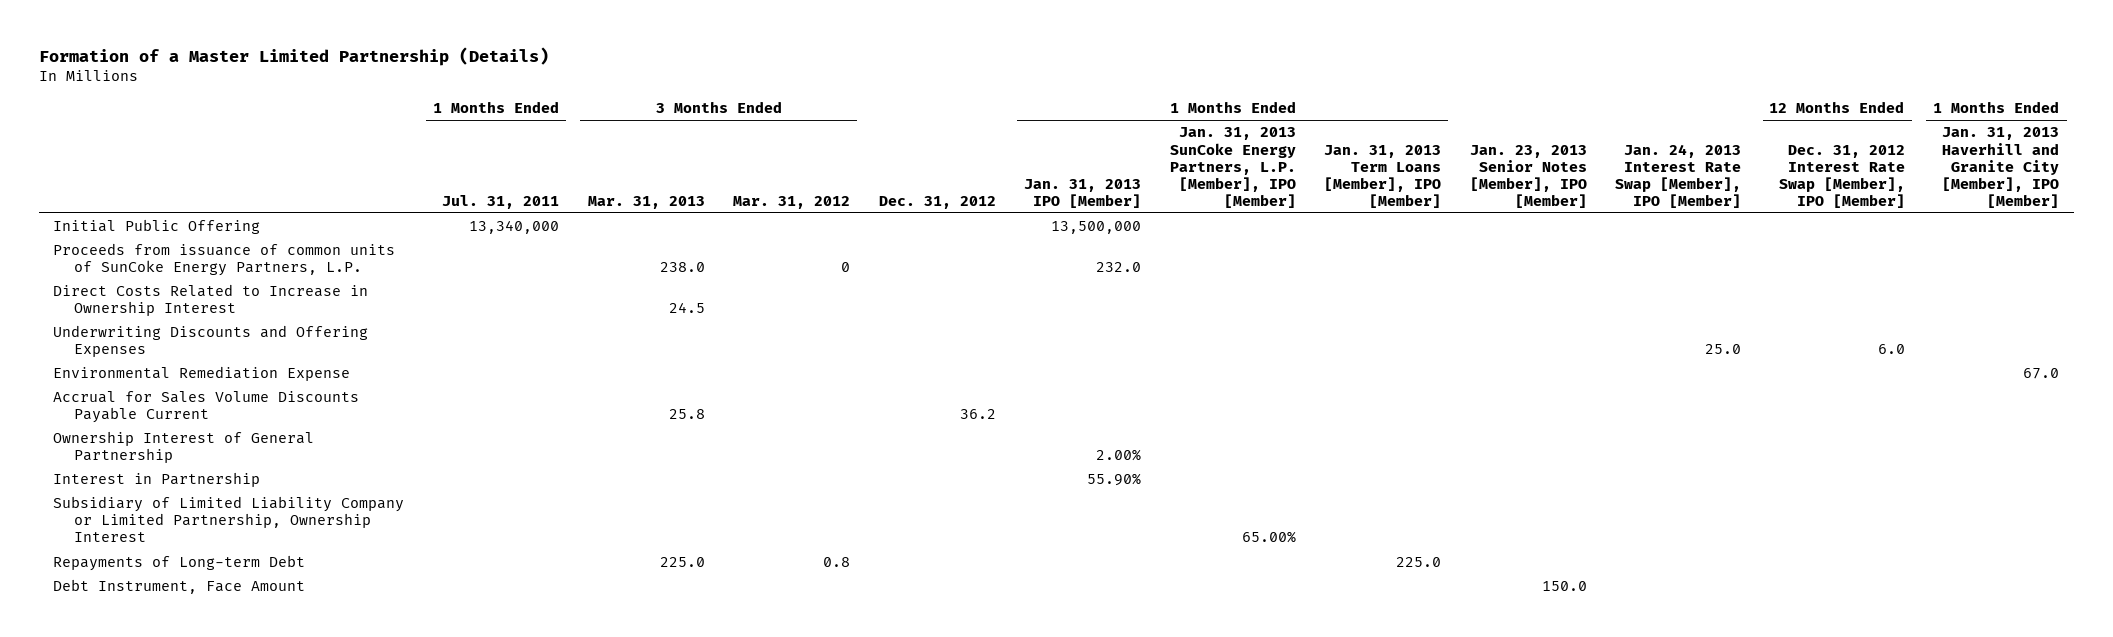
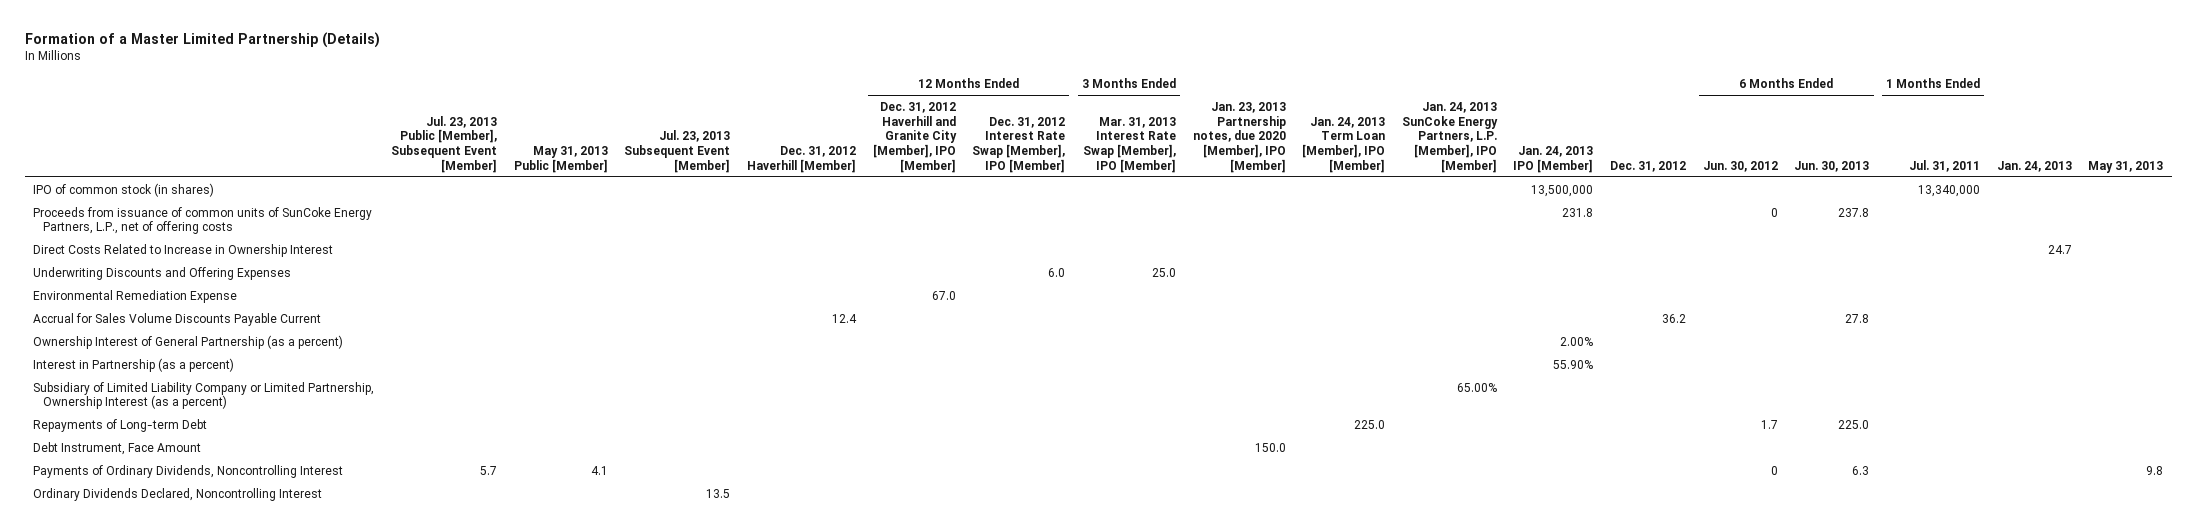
- | 1 Months Ended Jul. 31, 2011 | 3 Months Ended Mar. 31, 2013 | 3 Months Ended Mar. 31, 2012 | Dec. 31, 2012 | 1 Months Ended Jan. 31, 2013 IPO [Member] | 1 Months Ended Jan. 31, 2013 SunCoke Energy Partners, L.P. [Member], IPO [Member] | 1 Months Ended Jan. 31, 2013 Term Loans [Member], IPO [Member] | Jan. 23, 2013 Senior Notes [Member], IPO [Member] | Jan. 24, 2013 Interest Rate Swap [Member], IPO [Member] | 12 Months Ended Dec. 31, 2012 Interest Rate Swap [Member], IPO [Member] | 1 Months Ended Jan. 31, 2013 Haverhill and Granite City [Member], IPO [Member]
+ | Jul. 23, 2013 Public [Member], Subsequent Event [Member] | May 31, 2013 Public [Member] | Jul. 23, 2013 Subsequent Event [Member] | Dec. 31, 2012 Haverhill [Member] | 12 Months Ended Dec. 31, 2012 Haverhill and Granite City [Member], IPO [Member] | 12 Months Ended Dec. 31, 2012 Interest Rate Swap [Member], IPO [Member] | 3 Months Ended Mar. 31, 2013 Interest Rate Swap [Member], IPO [Member] | Jan. 23, 2013 Partnership notes, due 2020 [Member], IPO [Member] | Jan. 24, 2013 Term Loan [Member], IPO [Member] | Jan. 24, 2013 SunCoke Energy Partners, L.P. [Member], IPO [Member] | Jan. 24, 2013 IPO [Member] | Dec. 31, 2012 | 6 Months Ended Jun. 30, 2012 | 6 Months Ended Jun. 30, 2013 | 1 Months Ended Jul. 31, 2011 | Jan. 24, 2013 | May 31, 2013
- Initial Public Offering | 13,340,000 | | | | 13,500,000 | | | | | |
- Proceeds from issuance of common units of SunCoke Energy Partners, L.P. | | 238.0 | 0 | | 232.0 | | | | | |
+ IPO of common stock (in shares) | | | | | | | | | | | 13,500,000 | | | | 13,340,000 | |
+ Proceeds from issuance of common units of SunCoke Energy Partners, L.P., net of offering costs | | | | | | | | | | | 231.8 | | 0 | 237.8 | | |
- Ownership Interest of General Partnership | | | | | 2.00% | | | | | |
- Interest in Partnership | | | | | 55.90% | | | | | |
- Subsidiary of Limited Liability Company or Limited Partnership, Ownership Interest | | | | | | 65.00% | | | | |
+ Ownership Interest of General Partnership (as a percent) | | | | | | | | | | | 2.00% | | | | | |
+ Interest in Partnership (as a percent) | | | | | | | | | | | 55.90% | | | | | |
+ Subsidiary of Limited Liability Company or Limited Partnership, Ownership Interest (as a percent) | | | | | | | | | | 65.00% | | | | | | |
+ Payments of Ordinary Dividends, Noncontrolling Interest | 5.7 | 4.1 | | | | | | | | | | | 0 | 6.3 | | | 9.8
+ Ordinary Dividends Declared, Noncontrolling Interest | | | 13.5 | | | | | | | | | | | | | |

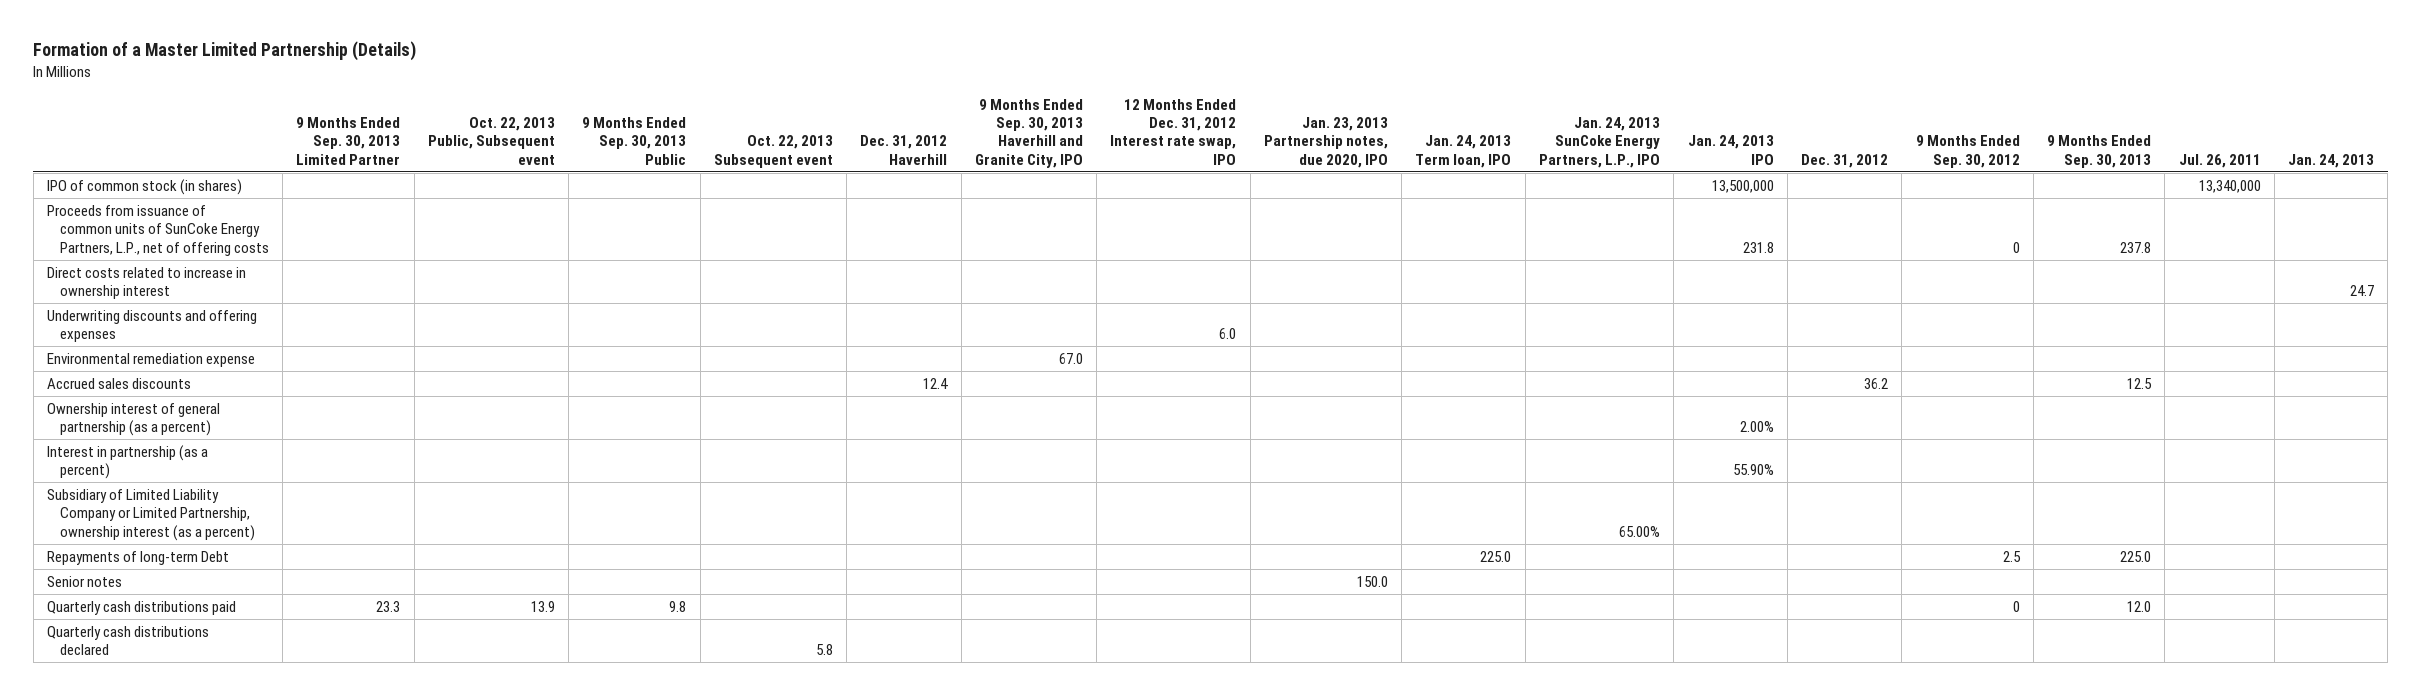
- | Jul. 23, 2013 Public [Member], Subsequent Event [Member] | May 31, 2013 Public [Member] | Jul. 23, 2013 Subsequent Event [Member] | Dec. 31, 2012 Haverhill [Member] | 12 Months Ended Dec. 31, 2012 Haverhill and Granite City [Member], IPO [Member] | 12 Months Ended Dec. 31, 2012 Interest Rate Swap [Member], IPO [Member] | 3 Months Ended Mar. 31, 2013 Interest Rate Swap [Member], IPO [Member] | Jan. 23, 2013 Partnership notes, due 2020 [Member], IPO [Member] | Jan. 24, 2013 Term Loan [Member], IPO [Member] | Jan. 24, 2013 SunCoke Energy Partners, L.P. [Member], IPO [Member] | Jan. 24, 2013 IPO [Member] | Dec. 31, 2012 | 6 Months Ended Jun. 30, 2012 | 6 Months Ended Jun. 30, 2013 | 1 Months Ended Jul. 31, 2011 | Jan. 24, 2013 | May 31, 2013
+ | 9 Months Ended Sep. 30, 2013 Limited Partner | Oct. 22, 2013 Public, Subsequent event | 9 Months Ended Sep. 30, 2013 Public | Oct. 22, 2013 Subsequent event | Dec. 31, 2012 Haverhill | 9 Months Ended Sep. 30, 2013 Haverhill and Granite City, IPO | 12 Months Ended Dec. 31, 2012 Interest rate swap, IPO | Jan. 23, 2013 Partnership notes, due 2020, IPO | Jan. 24, 2013 Term loan, IPO | Jan. 24, 2013 SunCoke Energy Partners, L.P., IPO | Jan. 24, 2013 IPO | Dec. 31, 2012 | 9 Months Ended Sep. 30, 2012 | 9 Months Ended Sep. 30, 2013 | Jul. 26, 2011 | Jan. 24, 2013
- Direct Costs Related to Increase in Ownership Interest | | | | | | | | | | | | | | | | 24.7 |
- Underwriting Discounts and Offering Expenses | | | | | | 6.0 | 25.0 | | | | | | | | | |
- Environmental Remediation Expense | | | | | 67.0 | | | | | | | | | | | |
- Accrual for Sales Volume Discounts Payable Current | | | | 12.4 | | | | | | | | 36.2 | | 27.8 | | |
- Ownership Interest of General Partnership (as a percent) | | | | | | | | | | | 2.00% | | | | | |
- Interest in Partnership (as a percent) | | | | | | | | | | | 55.90% | | | | | |
- Subsidiary of Limited Liability Company or Limited Partnership, Ownership Interest (as a percent) | | | | | | | | | | 65.00% | | | | | | |
- Repayments of Long-term Debt | | | | | | | | | 225.0 | | | | 1.7 | 225.0 | | |
- Debt Instrument, Face Amount | | | | | | | | 150.0 | | | | | | | | |
- Payments of Ordinary Dividends, Noncontrolling Interest | 5.7 | 4.1 | | | | | | | | | | | 0 | 6.3 | | | 9.8
- Ordinary Dividends Declared, Noncontrolling Interest | | | 13.5 | | | | | | | | | | | | | |
+ Direct costs related to increase in ownership interest | | | | | | | | | | | | | | | | 24.7
+ Underwriting discounts and offering expenses | | | | | | | 6.0 | | | | | | | | |
+ Environmental remediation expense | | | | | | 67.0 | | | | | | | | | |
+ Accrued sales discounts | | | | | 12.4 | | | | | | | 36.2 | | 12.5 | |
+ Ownership interest of general partnership (as a percent) | | | | | | | | | | | 2.00% | | | | |
+ Interest in partnership (as a percent) | | | | | | | | | | | 55.90% | | | | |
+ Subsidiary of Limited Liability Company or Limited Partnership, ownership interest (as a percent) | | | | | | | | | | 65.00% | | | | | |
+ Repayments of long-term Debt | | | | | | | | | 225.0 | | | | 2.5 | 225.0 | |
+ Senior notes | | | | | | | | 150.0 | | | | | | | |
+ Quarterly cash distributions paid | 23.3 | 13.9 | 9.8 | | | | | | | | | | 0 | 12.0 | |
+ Quarterly cash distributions declared | | | | 5.8 | | | | | | | | | | | |

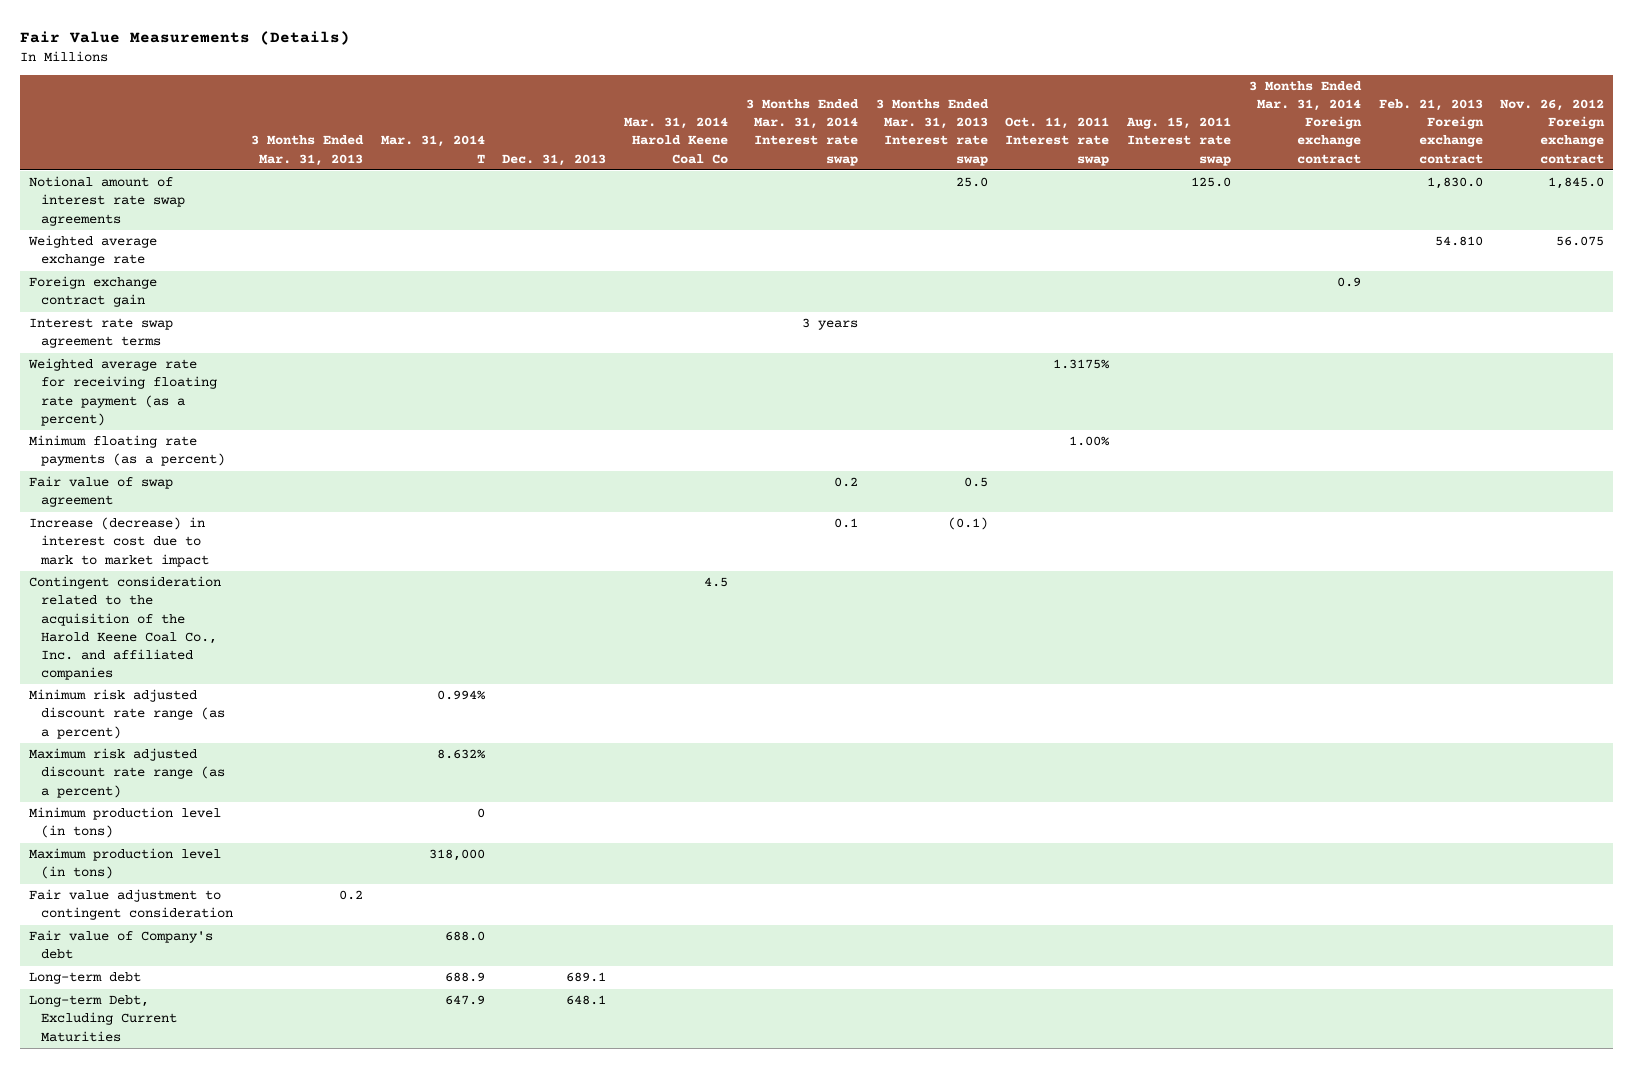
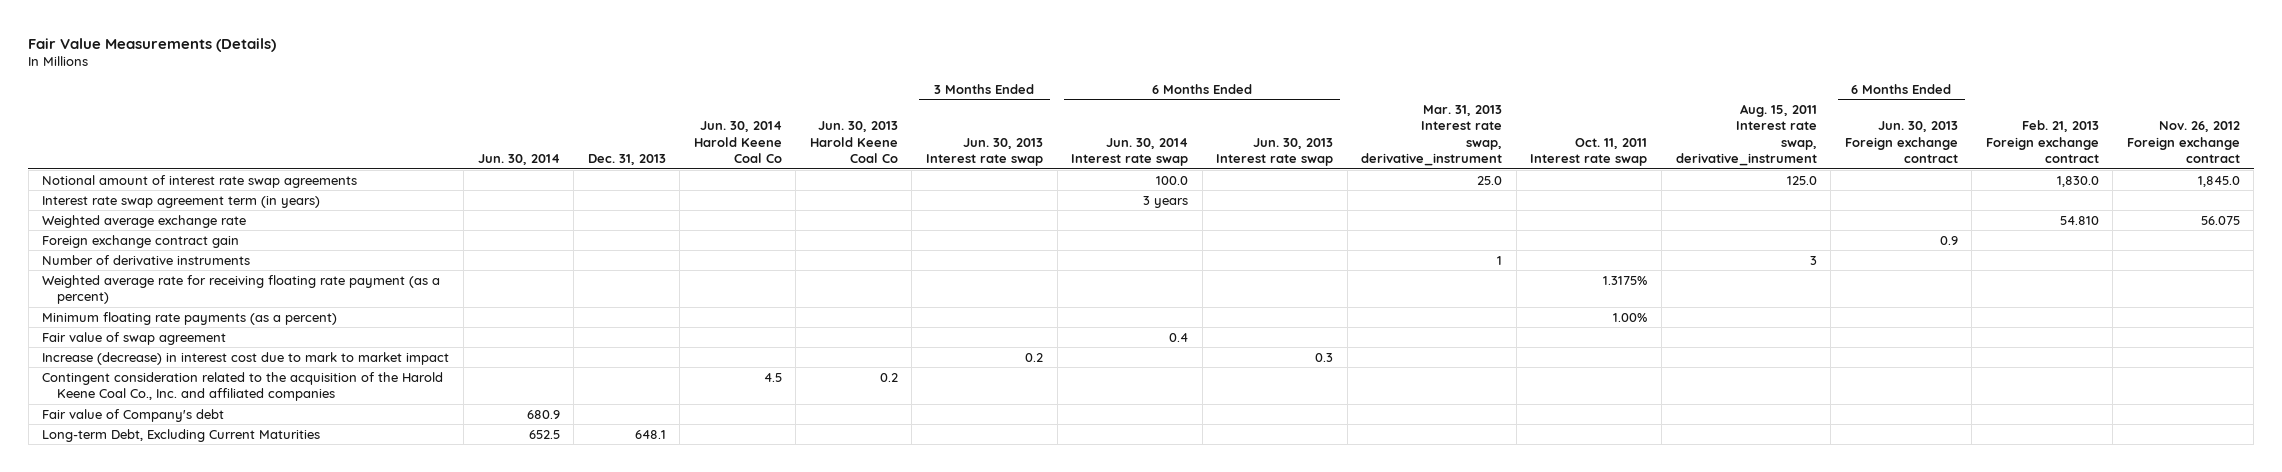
- | 3 Months Ended Mar. 31, 2013 | Mar. 31, 2014 T | Dec. 31, 2013 | Mar. 31, 2014 Harold Keene Coal Co | 3 Months Ended Mar. 31, 2014 Interest rate swap | 3 Months Ended Mar. 31, 2013 Interest rate swap | Oct. 11, 2011 Interest rate swap | Aug. 15, 2011 Interest rate swap | 3 Months Ended Mar. 31, 2014 Foreign exchange contract | Feb. 21, 2013 Foreign exchange contract | Nov. 26, 2012 Foreign exchange contract
+ | Jun. 30, 2014 | Dec. 31, 2013 | Jun. 30, 2014 Harold Keene Coal Co | Jun. 30, 2013 Harold Keene Coal Co | 3 Months Ended Jun. 30, 2013 Interest rate swap | 6 Months Ended Jun. 30, 2014 Interest rate swap | 6 Months Ended Jun. 30, 2013 Interest rate swap | Mar. 31, 2013 Interest rate swap, derivative_instrument | Oct. 11, 2011 Interest rate swap | Aug. 15, 2011 Interest rate swap, derivative_instrument | 6 Months Ended Jun. 30, 2013 Foreign exchange contract | Feb. 21, 2013 Foreign exchange contract | Nov. 26, 2012 Foreign exchange contract
+ Interest rate swap agreement term (in years) | | | | | | 3 years | | | | | | |
- Interest rate swap agreement terms | | | | | 3 years | | | | | |
+ Number of derivative instruments | | | | | | | | 1 | | 3 | | |
- Minimum risk adjusted discount rate range (as a percent) | | 0.994% | | | | | | | | |
- Maximum risk adjusted discount rate range (as a percent) | | 8.632% | | | | | | | | |
- Minimum production level (in tons) | | 0 | | | | | | | | |
- Maximum production level (in tons) | | 318,000 | | | | | | | | |
- Fair value adjustment to contingent consideration | 0.2 | | | | | | | | | |
- Long-term debt | | 688.9 | 689.1 | | | | | | | |

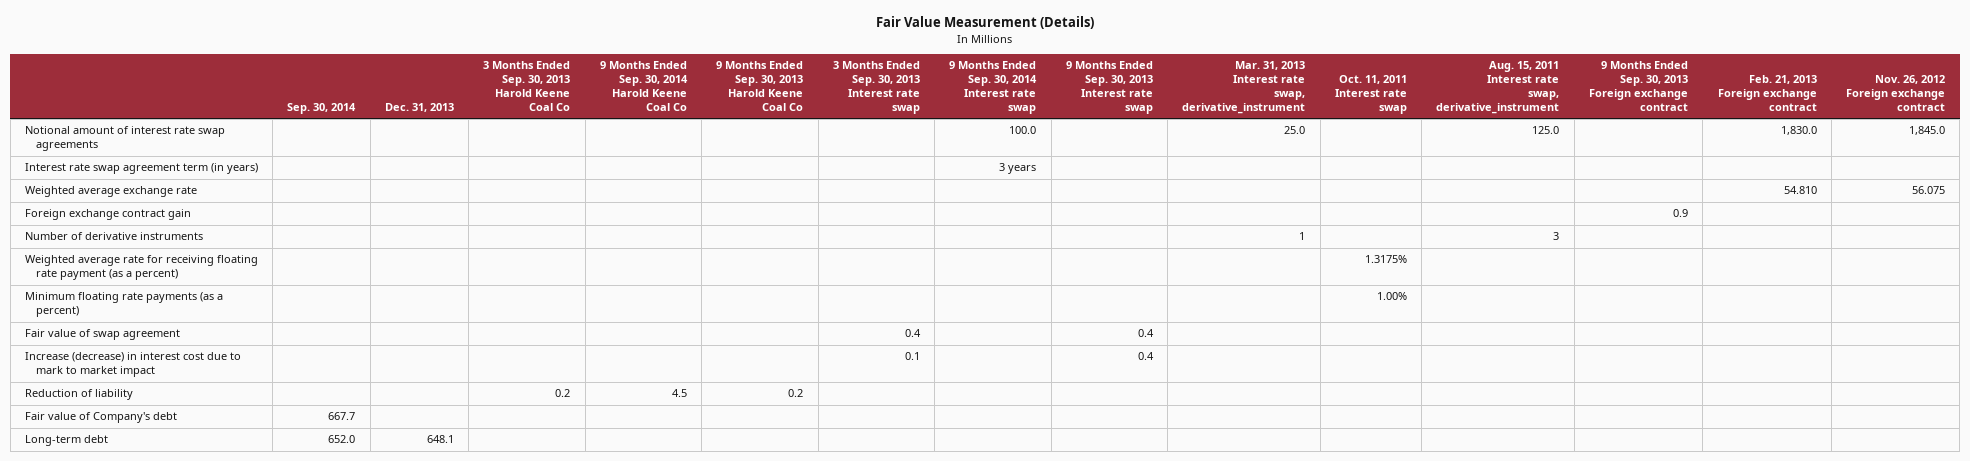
- Fair Value Measurements (Details)
+ Fair Value Measurement (Details)
- | Jun. 30, 2014 | Dec. 31, 2013 | Jun. 30, 2014 Harold Keene Coal Co | Jun. 30, 2013 Harold Keene Coal Co | 3 Months Ended Jun. 30, 2013 Interest rate swap | 6 Months Ended Jun. 30, 2014 Interest rate swap | 6 Months Ended Jun. 30, 2013 Interest rate swap | Mar. 31, 2013 Interest rate swap, derivative_instrument | Oct. 11, 2011 Interest rate swap | Aug. 15, 2011 Interest rate swap, derivative_instrument | 6 Months Ended Jun. 30, 2013 Foreign exchange contract | Feb. 21, 2013 Foreign exchange contract | Nov. 26, 2012 Foreign exchange contract
+ | Sep. 30, 2014 | Dec. 31, 2013 | 3 Months Ended Sep. 30, 2013 Harold Keene Coal Co | 9 Months Ended Sep. 30, 2014 Harold Keene Coal Co | 9 Months Ended Sep. 30, 2013 Harold Keene Coal Co | 3 Months Ended Sep. 30, 2013 Interest rate swap | 9 Months Ended Sep. 30, 2014 Interest rate swap | 9 Months Ended Sep. 30, 2013 Interest rate swap | Mar. 31, 2013 Interest rate swap, derivative_instrument | Oct. 11, 2011 Interest rate swap | Aug. 15, 2011 Interest rate swap, derivative_instrument | 9 Months Ended Sep. 30, 2013 Foreign exchange contract | Feb. 21, 2013 Foreign exchange contract | Nov. 26, 2012 Foreign exchange contract
- Contingent consideration related to the acquisition of the Harold Keene Coal Co., Inc. and affiliated companies | | | 4.5 | 0.2 | | | | | | | | |
+ Reduction of liability | | | 0.2 | 4.5 | 0.2 | | | | | | | | |
- Long-term Debt, Excluding Current Maturities | 652.5 | 648.1 | | | | | | | | | | |
+ Long-term debt | 652.0 | 648.1 | | | | | | | | | | | |

